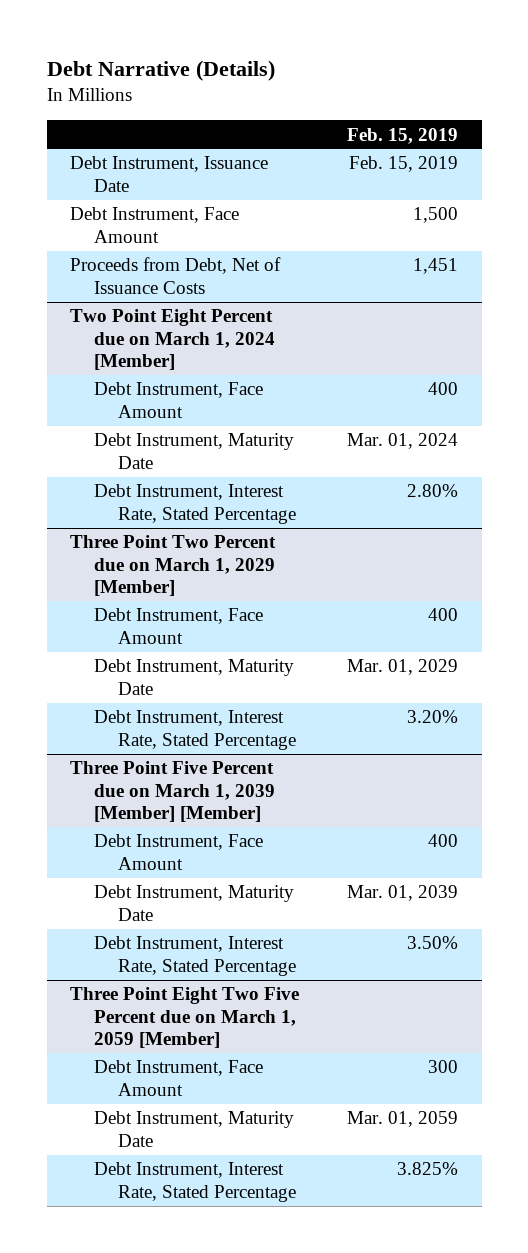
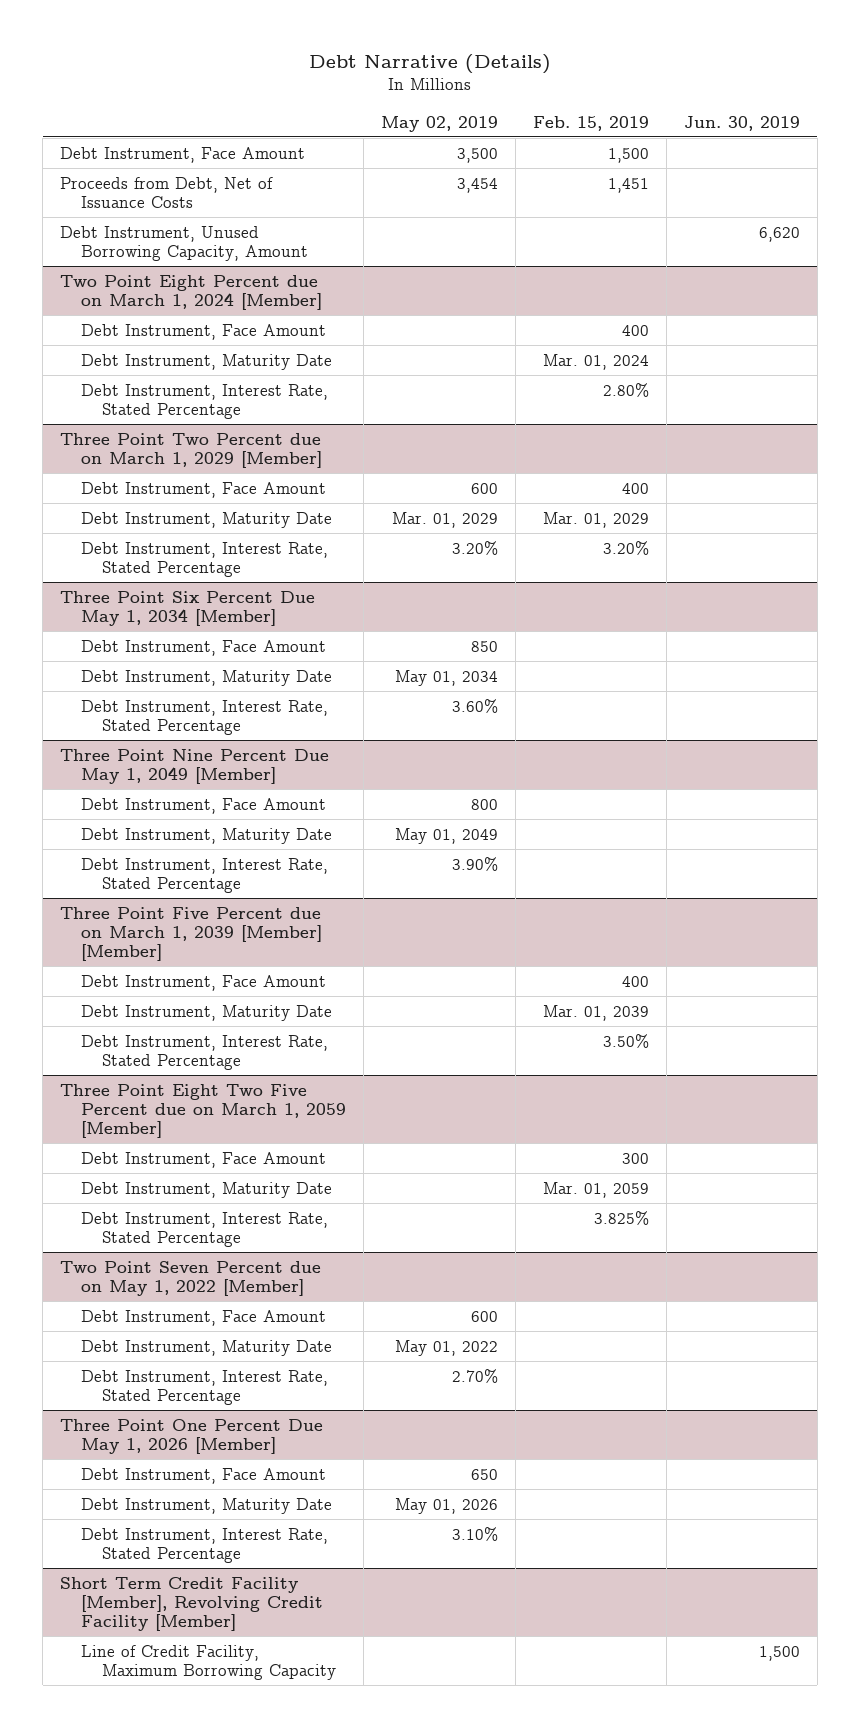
- | Feb. 15, 2019
+ | May 02, 2019 | Feb. 15, 2019 | Jun. 30, 2019
- Debt Instrument, Issuance Date | Feb. 15, 2019
+ Debt Instrument, Unused Borrowing Capacity, Amount | | | 6,620
+ Three Point Six Percent Due May 1, 2034 [Member]
+ Debt Instrument, Face Amount | 850 | |
+ Debt Instrument, Maturity Date | May 01, 2034 | |
+ Debt Instrument, Interest Rate, Stated Percentage | 3.60% | |
+ Three Point Nine Percent Due May 1, 2049 [Member]
+ Debt Instrument, Face Amount | 800 | |
+ Debt Instrument, Maturity Date | May 01, 2049 | |
+ Debt Instrument, Interest Rate, Stated Percentage | 3.90% | |
+ Two Point Seven Percent due on May 1, 2022 [Member]
+ Debt Instrument, Face Amount | 600 | |
+ Debt Instrument, Maturity Date | May 01, 2022 | |
+ Debt Instrument, Interest Rate, Stated Percentage | 2.70% | |
+ Three Point One Percent Due May 1, 2026 [Member]
+ Debt Instrument, Face Amount | 650 | |
+ Debt Instrument, Maturity Date | May 01, 2026 | |
+ Debt Instrument, Interest Rate, Stated Percentage | 3.10% | |
+ Short Term Credit Facility [Member], Revolving Credit Facility [Member]
+ Line of Credit Facility, Maximum Borrowing Capacity | | | 1,500

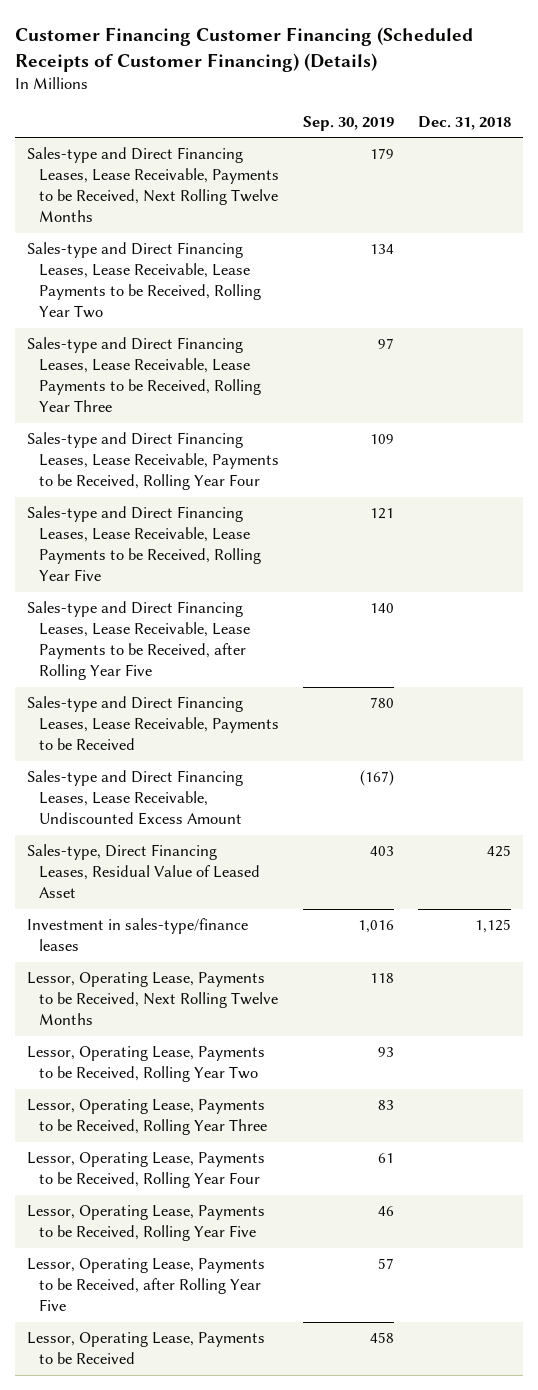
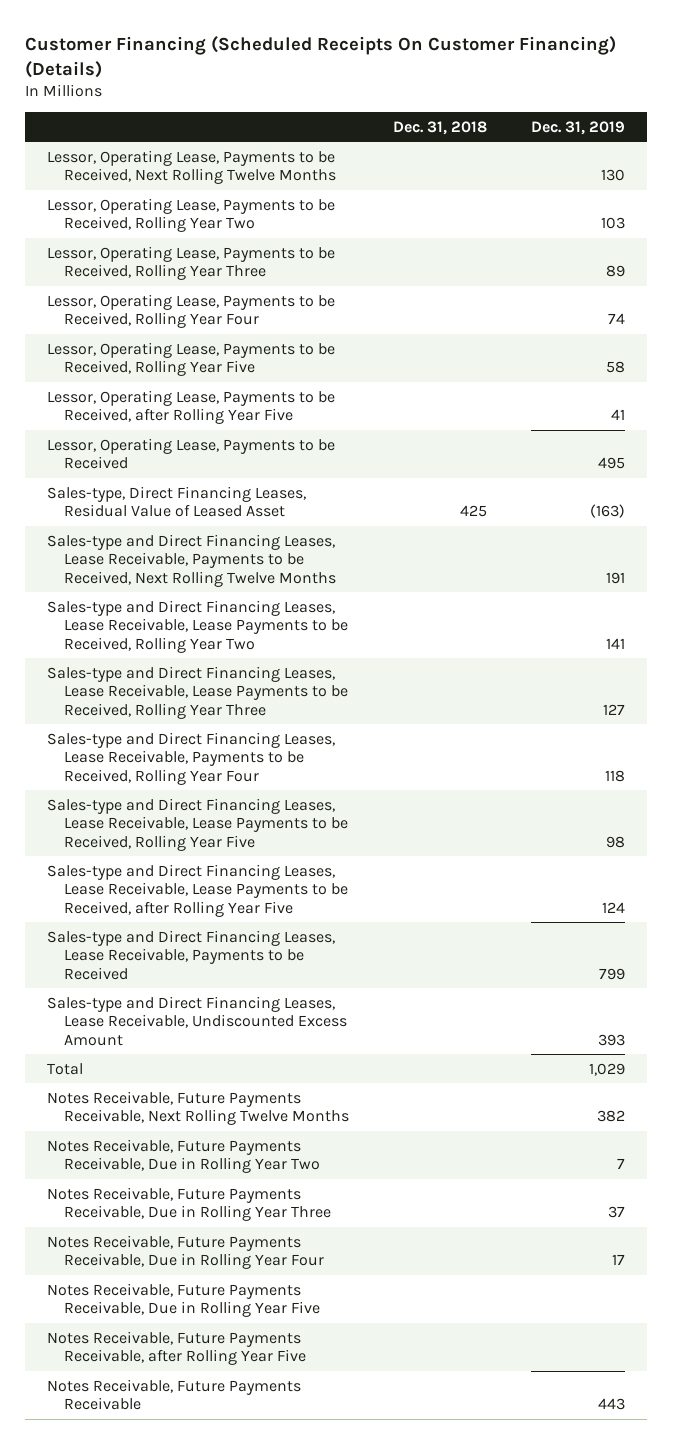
- Customer Financing Customer Financing (Scheduled Receipts of Customer Financing) (Details)
+ Customer Financing (Scheduled Receipts On Customer Financing) (Details)
- | Sep. 30, 2019 | Dec. 31, 2018
+ | Dec. 31, 2018 | Dec. 31, 2019
moved up: Lessor, Operating Lease, Payments to be Received, Next Rolling Twelve Months | | 130
moved up: Lessor, Operating Lease, Payments to be Received, Rolling Year Two | | 103
moved up: Lessor, Operating Lease, Payments to be Received, Rolling Year Three | | 89
moved up: Lessor, Operating Lease, Payments to be Received, Rolling Year Four | | 74
moved up: Lessor, Operating Lease, Payments to be Received, Rolling Year Five | | 58
moved up: Lessor, Operating Lease, Payments to be Received, after Rolling Year Five | | 41
moved up: Lessor, Operating Lease, Payments to be Received | | 495
moved up: Sales-type, Direct Financing Leases, Residual Value of Leased Asset | 425 | (163)
- Investment in sales-type/finance leases | 1,016 | 1,125
+ Total | | 1,029
+ Notes Receivable, Future Payments Receivable, Next Rolling Twelve Months | | 382
+ Notes Receivable, Future Payments Receivable, Due in Rolling Year Two | | 7
+ Notes Receivable, Future Payments Receivable, Due in Rolling Year Three | | 37
+ Notes Receivable, Future Payments Receivable, Due in Rolling Year Four | | 17
+ Notes Receivable, Future Payments Receivable, Due in Rolling Year Five
+ Notes Receivable, Future Payments Receivable, after Rolling Year Five
+ Notes Receivable, Future Payments Receivable | | 443

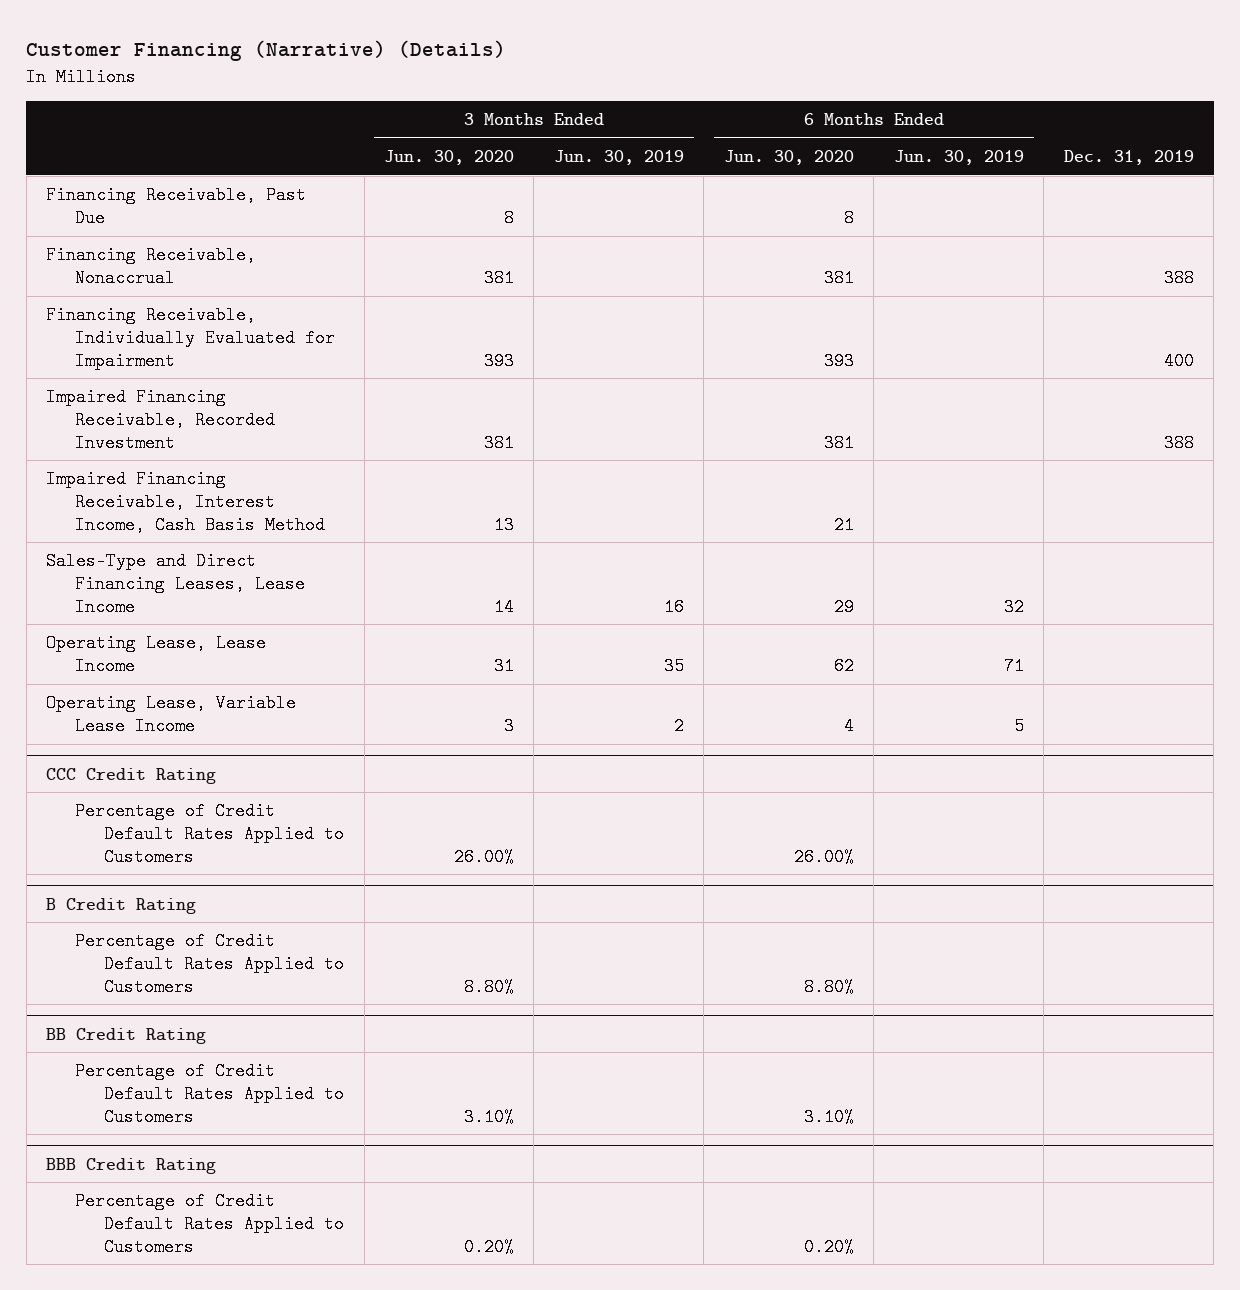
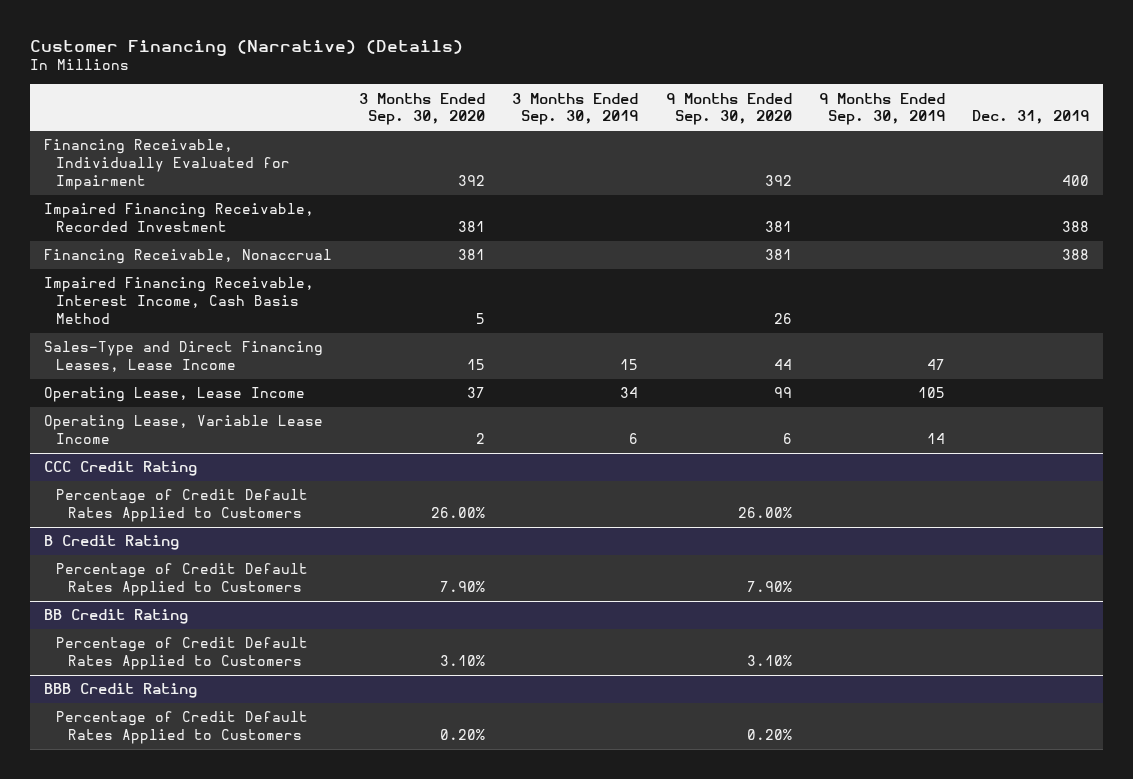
- | 3 Months Ended Jun. 30, 2020 | 3 Months Ended Jun. 30, 2019 | 6 Months Ended Jun. 30, 2020 | 6 Months Ended Jun. 30, 2019 | Dec. 31, 2019
+ | 3 Months Ended Sep. 30, 2020 | 3 Months Ended Sep. 30, 2019 | 9 Months Ended Sep. 30, 2020 | 9 Months Ended Sep. 30, 2019 | Dec. 31, 2019
- Financing Receivable, Past Due | 8 | | 8 | |
moved down: Financing Receivable, Nonaccrual | 381 | | 381 | | 388

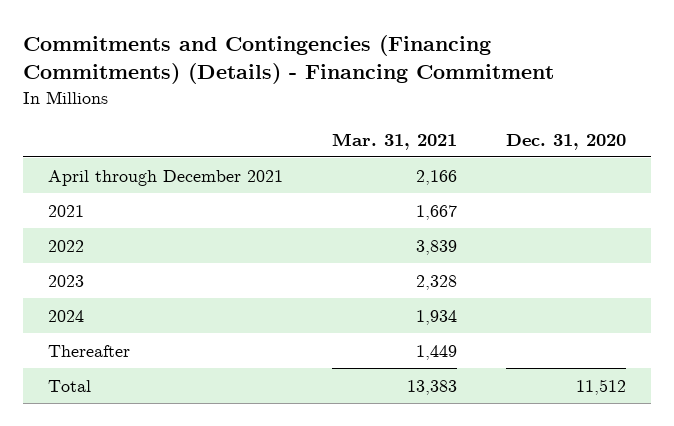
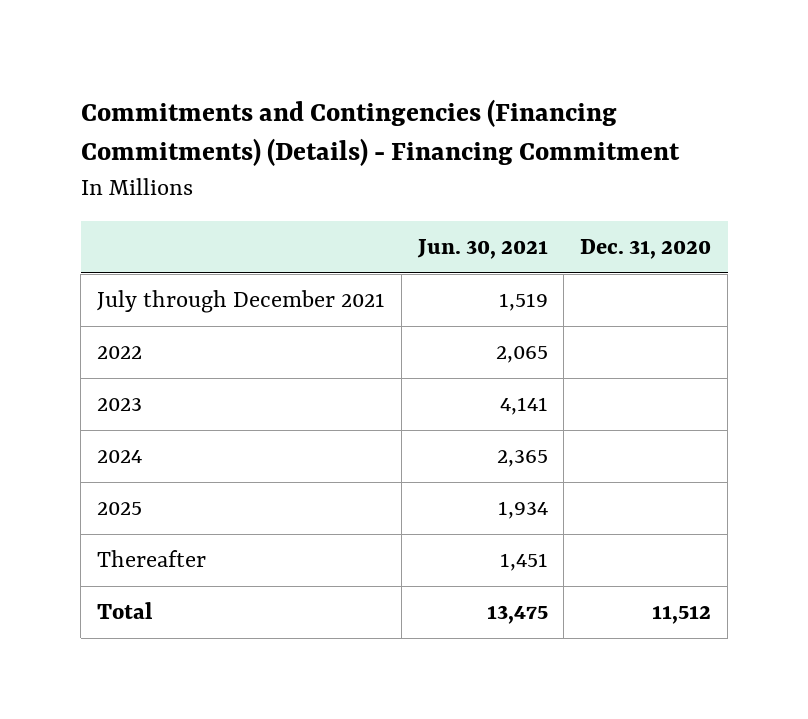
- | Mar. 31, 2021 | Dec. 31, 2020
+ | Jun. 30, 2021 | Dec. 31, 2020
- April through December 2021 | 2,166 |
- 2021 | 1,667 |
+ July through December 2021 | 1,519 |
+ 2025 | 1,934 |

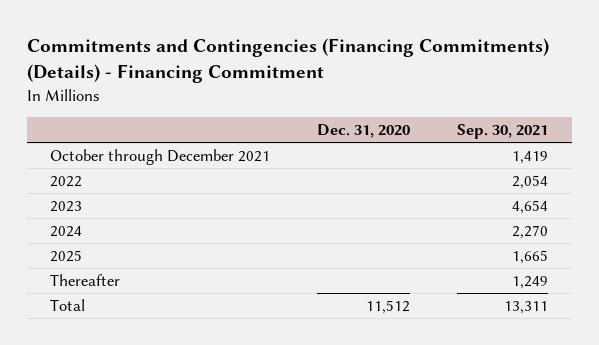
- | Jun. 30, 2021 | Dec. 31, 2020
+ | Dec. 31, 2020 | Sep. 30, 2021
- July through December 2021 | 1,519 |
+ October through December 2021 | | 1,419

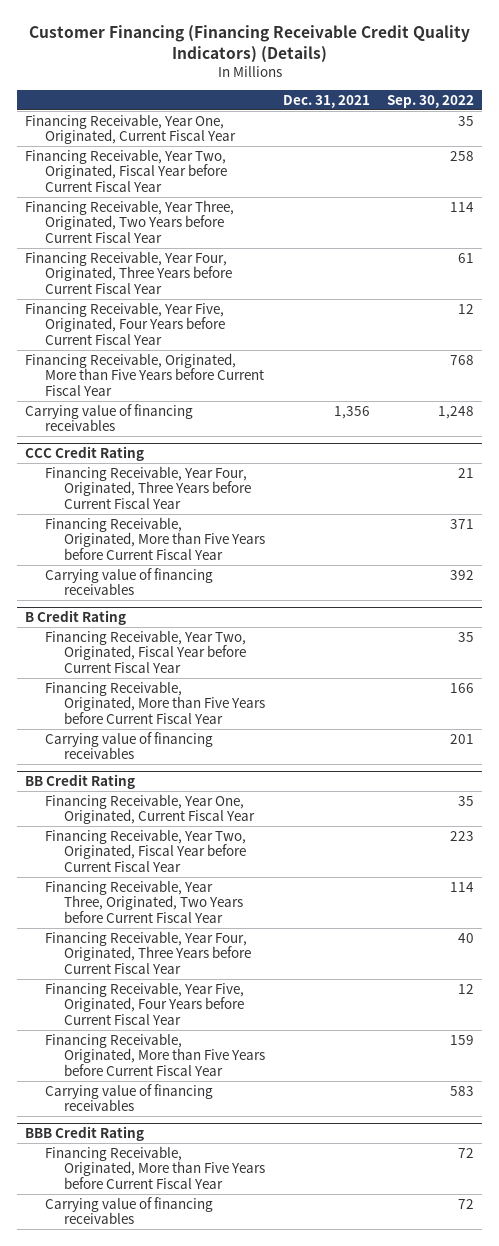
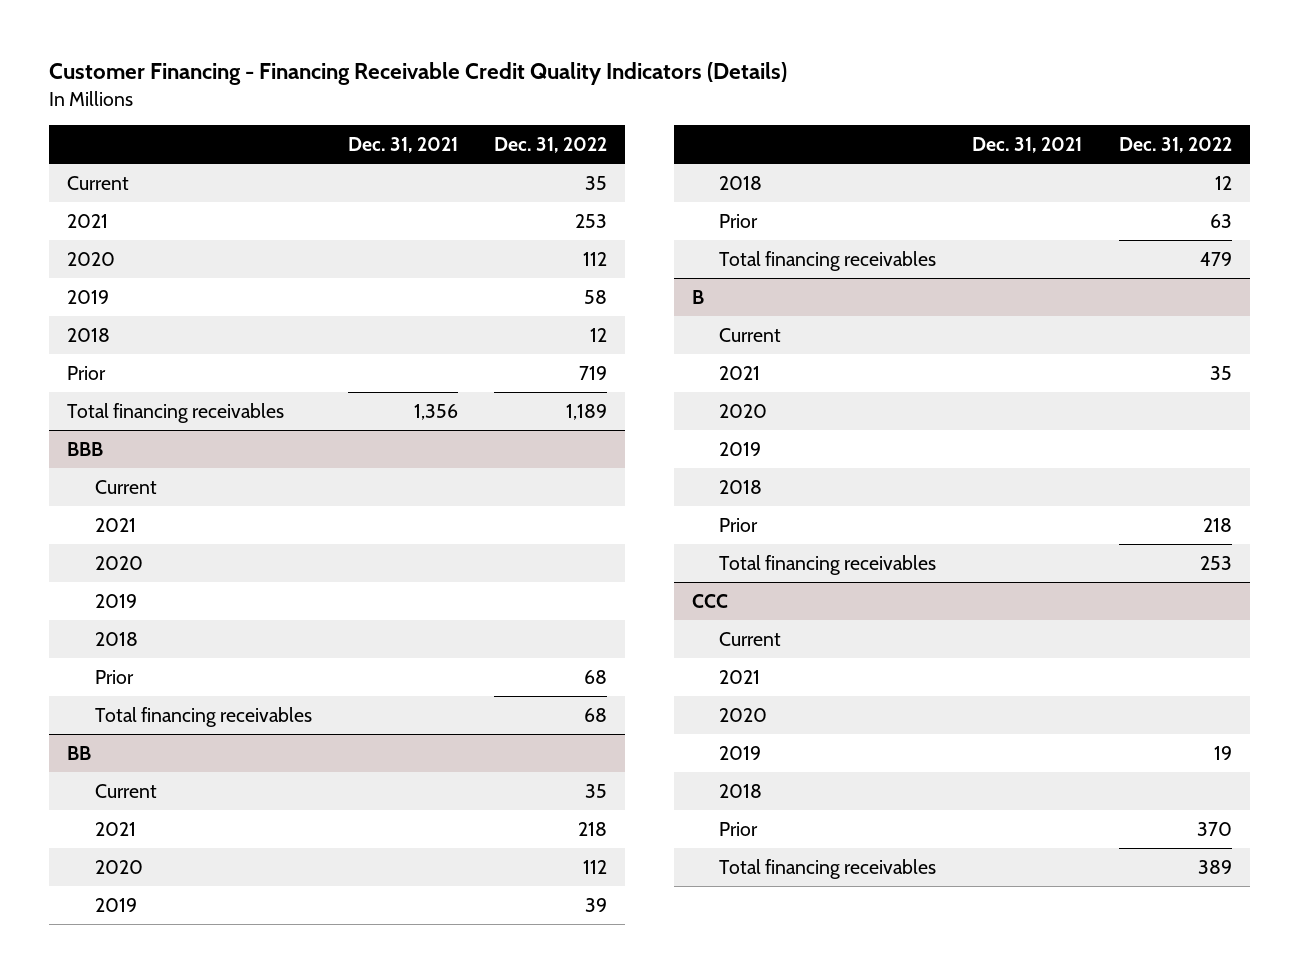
- Customer Financing (Financing Receivable Credit Quality Indicators) (Details)
+ Customer Financing - Financing Receivable Credit Quality Indicators (Details)
- | Dec. 31, 2021 | Sep. 30, 2022
+ | Dec. 31, 2021 | Dec. 31, 2022
- Financing Receivable, Year One, Originated, Current Fiscal Year | | 35
- Financing Receivable, Year Two, Originated, Fiscal Year before Current Fiscal Year | | 258
- Financing Receivable, Year Three, Originated, Two Years before Current Fiscal Year | | 114
- Financing Receivable, Year Four, Originated, Three Years before Current Fiscal Year | | 61
- Financing Receivable, Year Five, Originated, Four Years before Current Fiscal Year | | 12
- Financing Receivable, Originated, More than Five Years before Current Fiscal Year | | 768
- Carrying value of financing receivables | 1,356 | 1,248
- CCC Credit Rating
- Financing Receivable, Year Four, Originated, Three Years before Current Fiscal Year | | 21
- Financing Receivable, Originated, More than Five Years before Current Fiscal Year | | 371
- Carrying value of financing receivables | | 392
- B Credit Rating
- Financing Receivable, Year Two, Originated, Fiscal Year before Current Fiscal Year | | 35
- Financing Receivable, Originated, More than Five Years before Current Fiscal Year | | 166
- Carrying value of financing receivables | | 201
- BB Credit Rating
- Financing Receivable, Year One, Originated, Current Fiscal Year | | 35
- Financing Receivable, Year Two, Originated, Fiscal Year before Current Fiscal Year | | 223
- Financing Receivable, Year Three, Originated, Two Years before Current Fiscal Year | | 114
- Financing Receivable, Year Four, Originated, Three Years before Current Fiscal Year | | 40
- Financing Receivable, Year Five, Originated, Four Years before Current Fiscal Year | | 12
- Financing Receivable, Originated, More than Five Years before Current Fiscal Year | | 159
- Carrying value of financing receivables | | 583
- BBB Credit Rating
- Financing Receivable, Originated, More than Five Years before Current Fiscal Year | | 72
- Carrying value of financing receivables | | 72
+ Current | | 35
+ 2021 | | 253
+ 2020 | | 112
+ 2019 | | 58
+ 2018 | | 12
+ Prior | | 719
+ Total financing receivables | 1,356 | 1,189
+ BBB
+ Current
+ 2021
+ 2020
+ 2019
+ 2018
+ Prior | | 68
+ Total financing receivables | | 68
+ BB
+ Current | | 35
+ 2021 | | 218
+ 2020 | | 112
+ 2019 | | 39
+ 2018 | | 12
+ Prior | | 63
+ Total financing receivables | | 479
+ B
+ Current
+ 2021 | | 35
+ 2020
+ 2019
+ 2018
+ Prior | | 218
+ Total financing receivables | | 253
+ CCC
+ Current
+ 2021
+ 2020
+ 2019 | | 19
+ 2018
+ Prior | | 370
+ Total financing receivables | | 389

